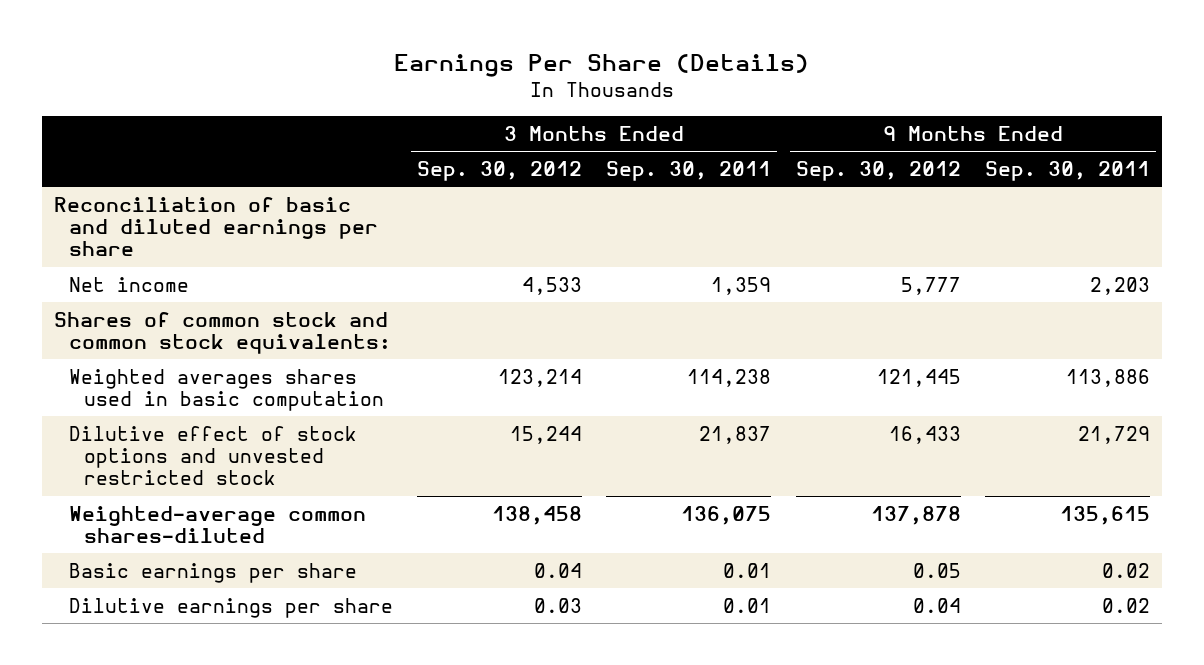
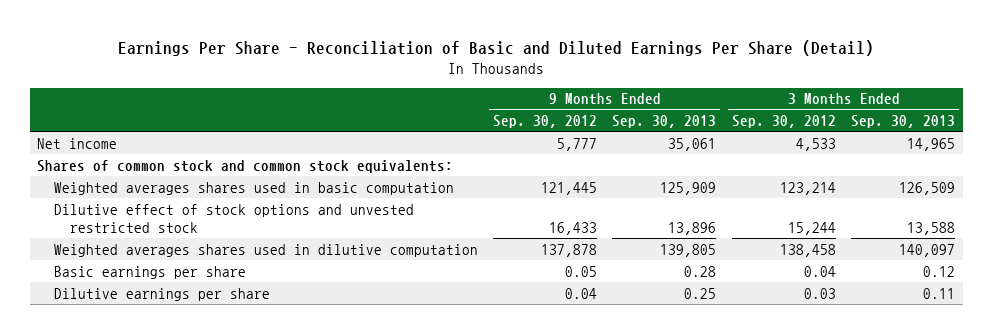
- Earnings Per Share (Details)
+ Earnings Per Share - Reconciliation of Basic and Diluted Earnings Per Share (Detail)
- | 3 Months Ended Sep. 30, 2012 | 3 Months Ended Sep. 30, 2011 | 9 Months Ended Sep. 30, 2012 | 9 Months Ended Sep. 30, 2011
+ | 9 Months Ended Sep. 30, 2012 | 9 Months Ended Sep. 30, 2013 | 3 Months Ended Sep. 30, 2012 | 3 Months Ended Sep. 30, 2013
- Reconciliation of basic and diluted earnings per share
- Weighted-average common shares-diluted | 138,458 | 136,075 | 137,878 | 135,615
+ Weighted averages shares used in dilutive computation | 137,878 | 139,805 | 138,458 | 140,097

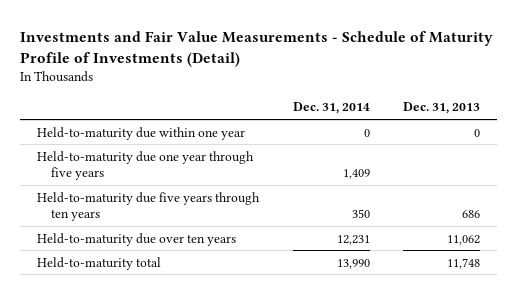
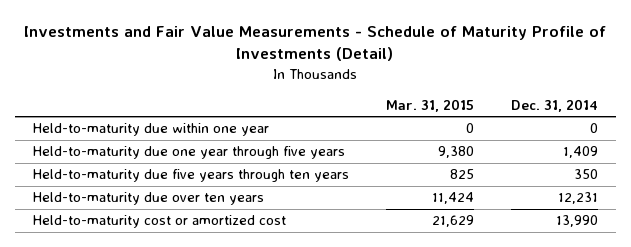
- | Dec. 31, 2014 | Dec. 31, 2013
+ | Mar. 31, 2015 | Dec. 31, 2014
- Held-to-maturity total | 13,990 | 11,748
+ Held-to-maturity cost or amortized cost | 21,629 | 13,990

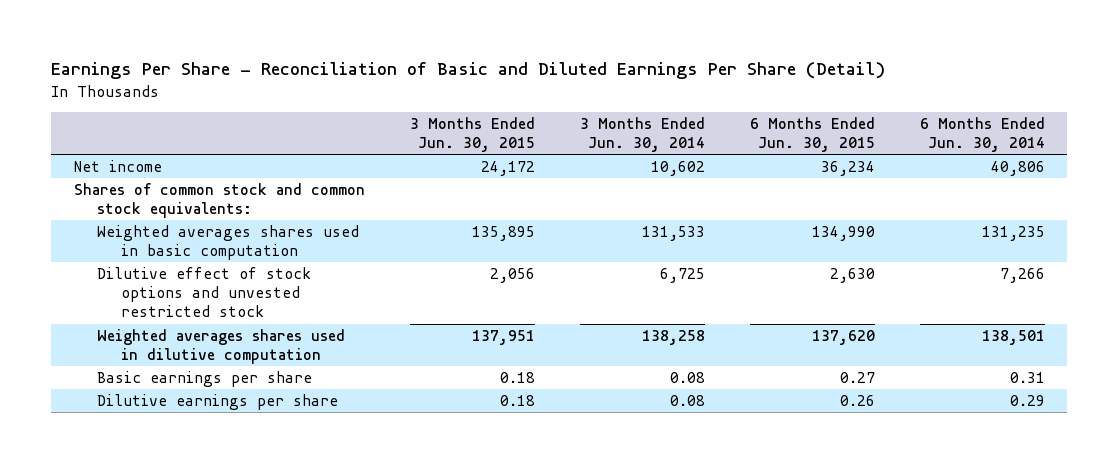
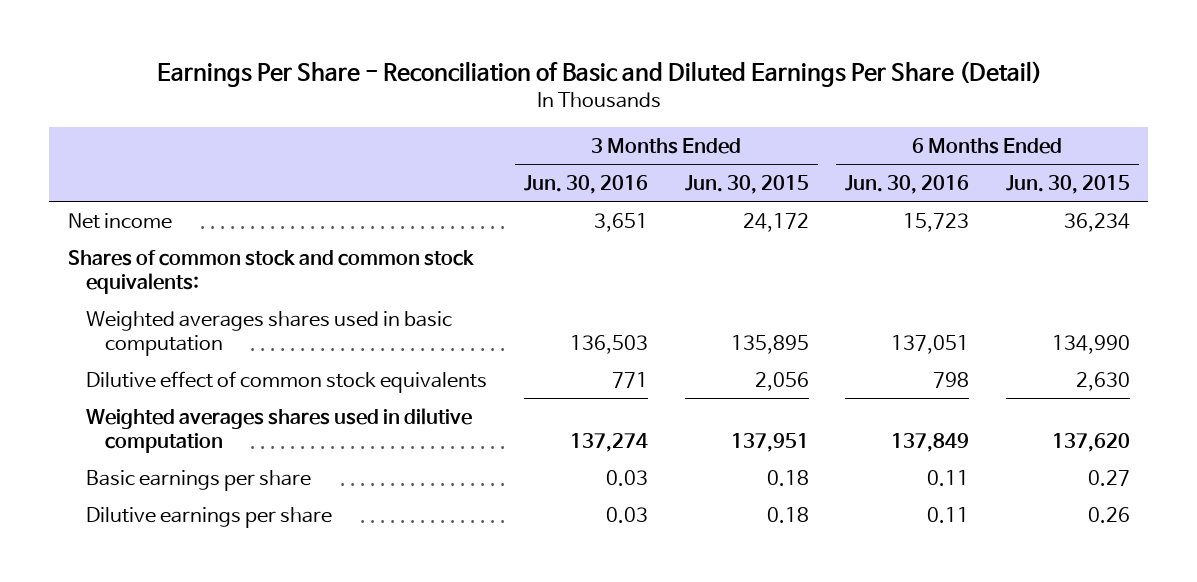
- | 3 Months Ended Jun. 30, 2015 | 3 Months Ended Jun. 30, 2014 | 6 Months Ended Jun. 30, 2015 | 6 Months Ended Jun. 30, 2014
+ | 3 Months Ended Jun. 30, 2016 | 3 Months Ended Jun. 30, 2015 | 6 Months Ended Jun. 30, 2016 | 6 Months Ended Jun. 30, 2015
- Dilutive effect of stock options and unvested restricted stock | 2,056 | 6,725 | 2,630 | 7,266
+ Dilutive effect of common stock equivalents | 771 | 2,056 | 798 | 2,630

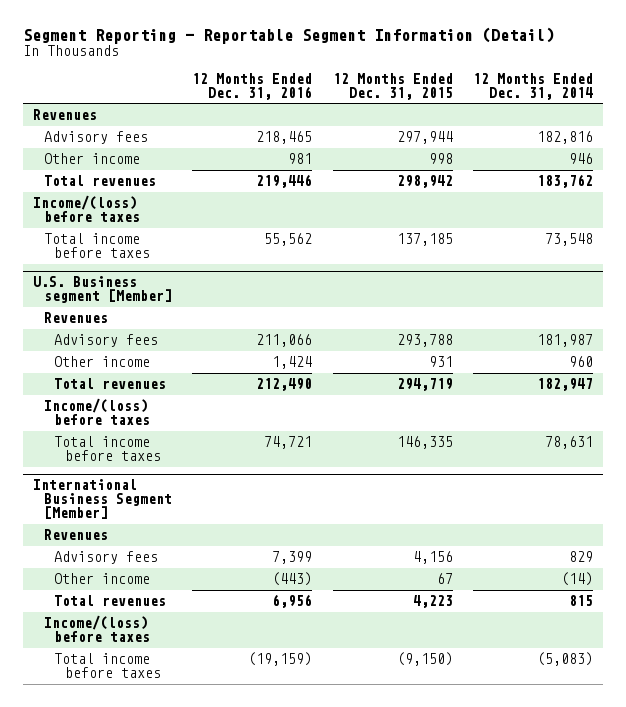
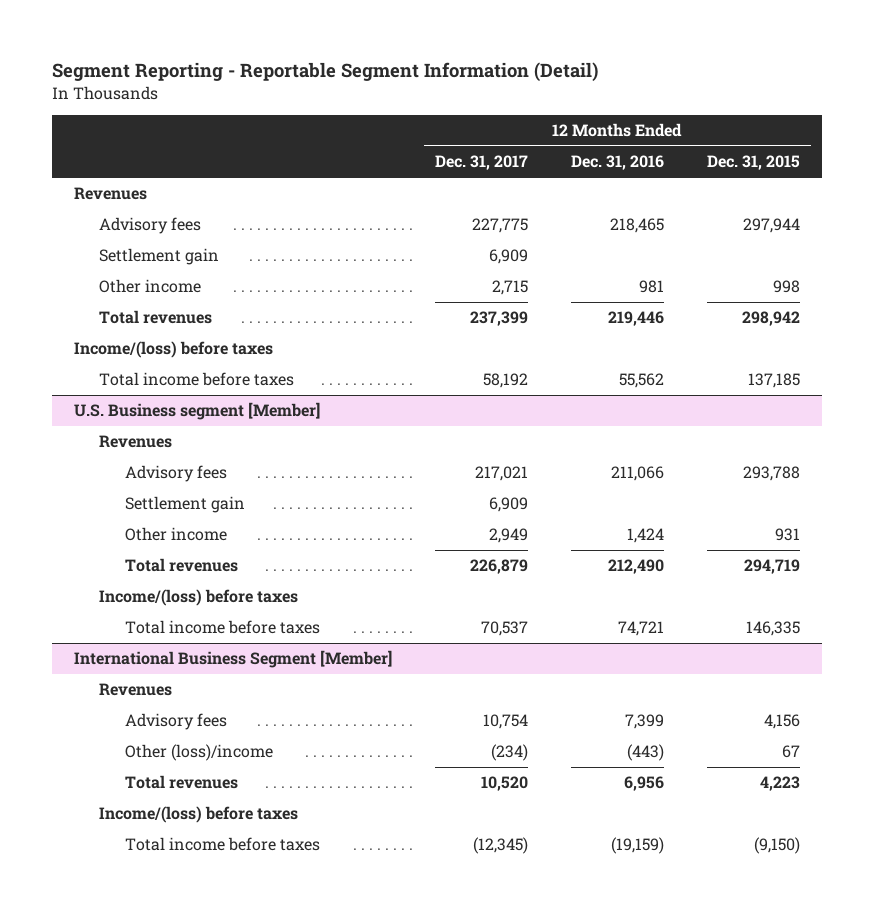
- | 12 Months Ended Dec. 31, 2016 | 12 Months Ended Dec. 31, 2015 | 12 Months Ended Dec. 31, 2014
+ | 12 Months Ended Dec. 31, 2017 | 12 Months Ended Dec. 31, 2016 | 12 Months Ended Dec. 31, 2015
+ Settlement gain | 6,909 | |
@ U.S. Business segment [Member]
+ Settlement gain | 6,909 | |
@ International Business Segment [Member]
- Other income | (443) | 67 | (14)
+ Other (loss)/income | (234) | (443) | 67

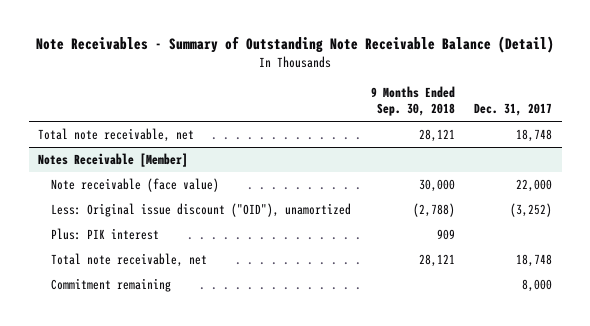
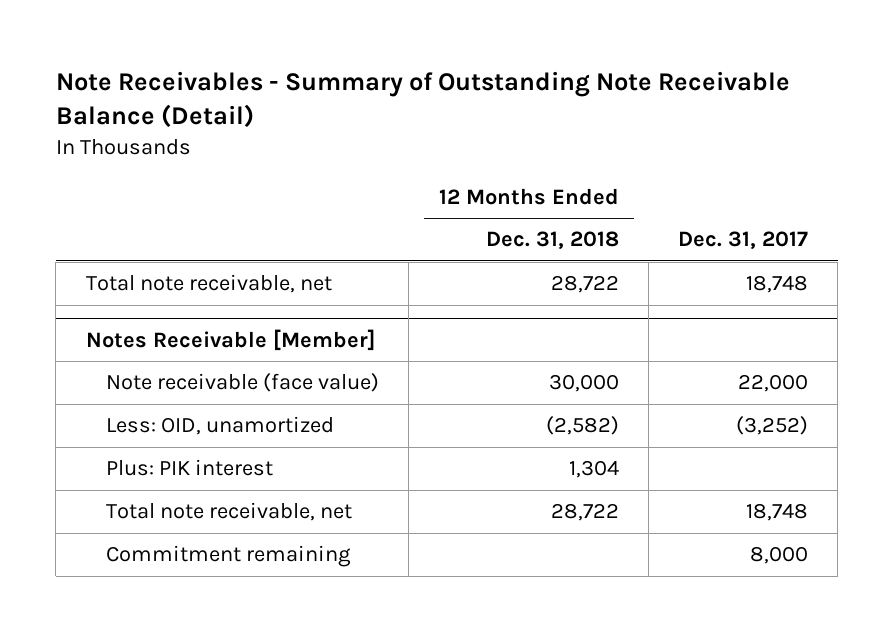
- | 9 Months Ended Sep. 30, 2018 | Dec. 31, 2017
+ | 12 Months Ended Dec. 31, 2018 | Dec. 31, 2017
@ Notes Receivable [Member]
- Less: Original issue discount ("OID"), unamortized | (2,788) | (3,252)
+ Less: OID, unamortized | (2,582) | (3,252)

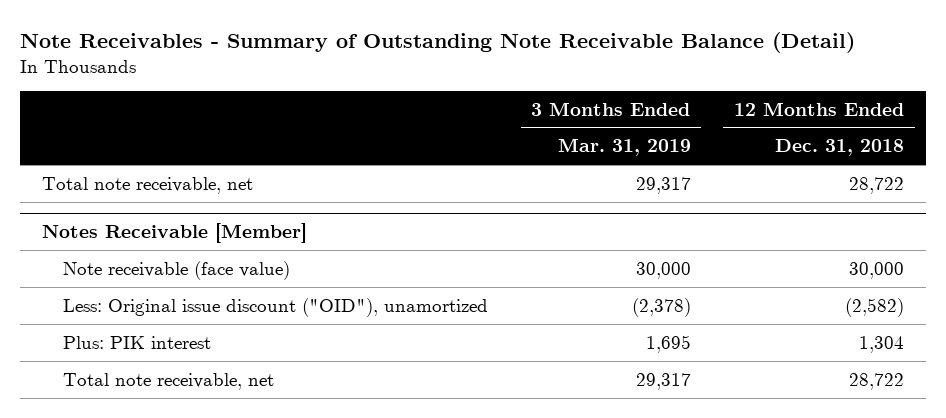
- | 12 Months Ended Dec. 31, 2018 | Dec. 31, 2017
+ | 3 Months Ended Mar. 31, 2019 | 12 Months Ended Dec. 31, 2018
@ Notes Receivable [Member]
- Less: OID, unamortized | (2,582) | (3,252)
+ Less: Original issue discount ("OID"), unamortized | (2,378) | (2,582)
- Commitment remaining | | 8,000

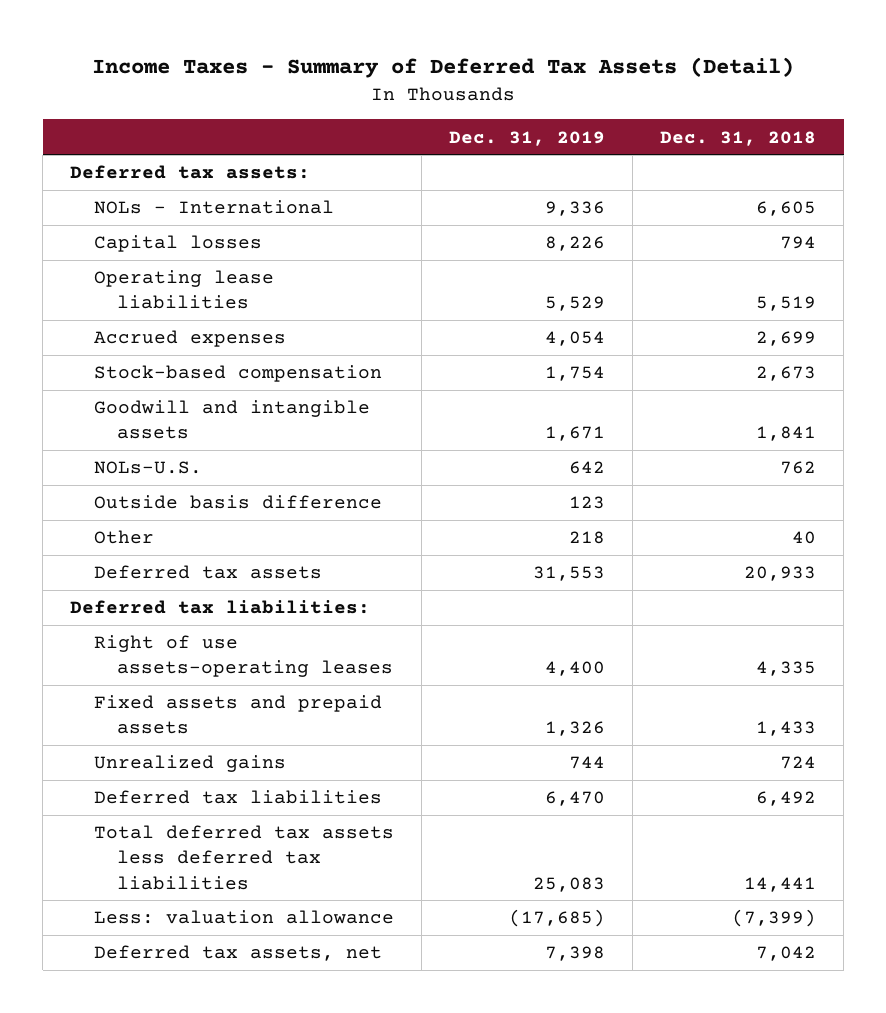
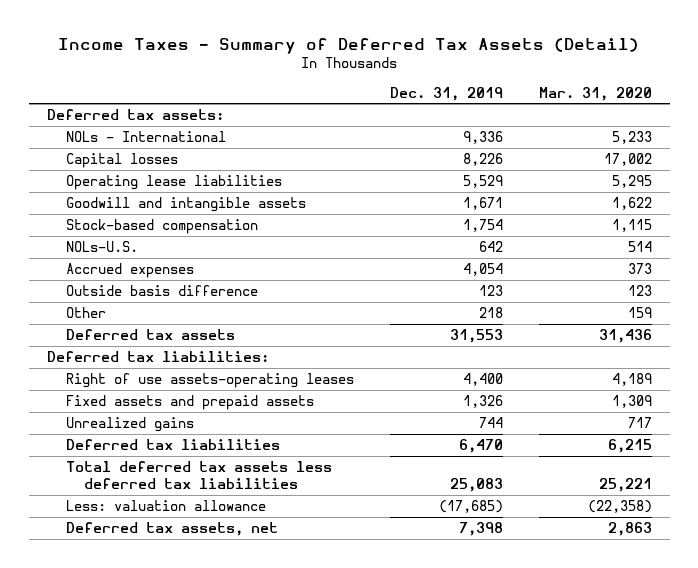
- | Dec. 31, 2019 | Dec. 31, 2018
+ | Dec. 31, 2019 | Mar. 31, 2020
moved down: Stock-based compensation | 1,754 | 1,115
moved down: Accrued expenses | 4,054 | 373

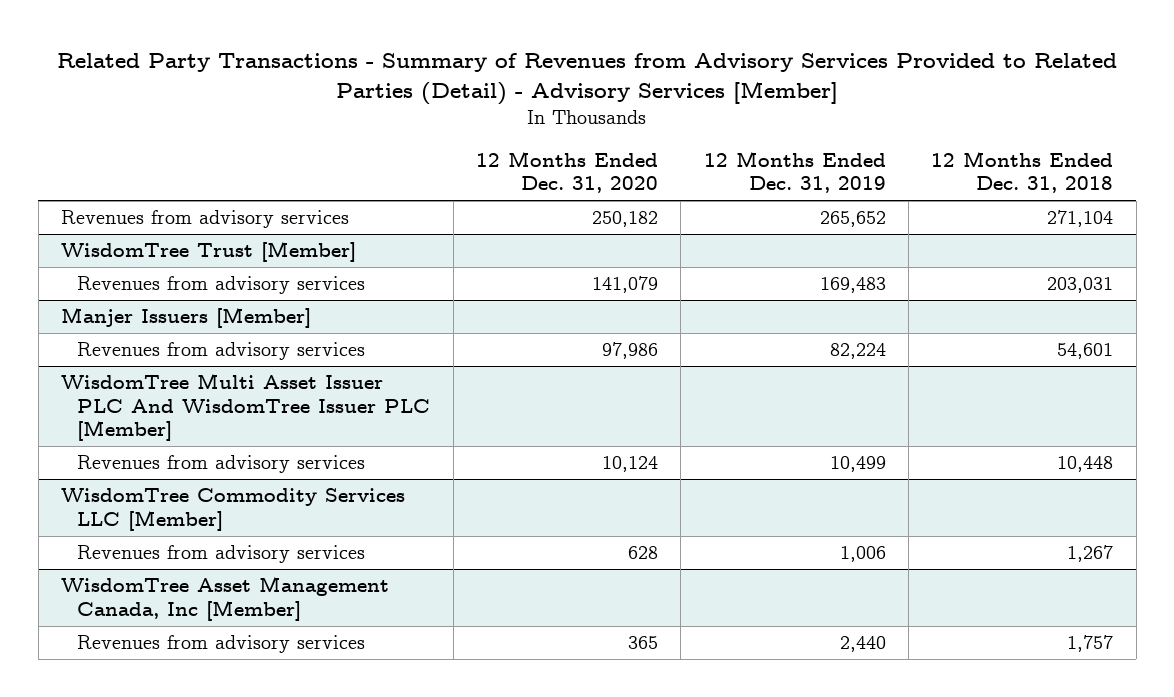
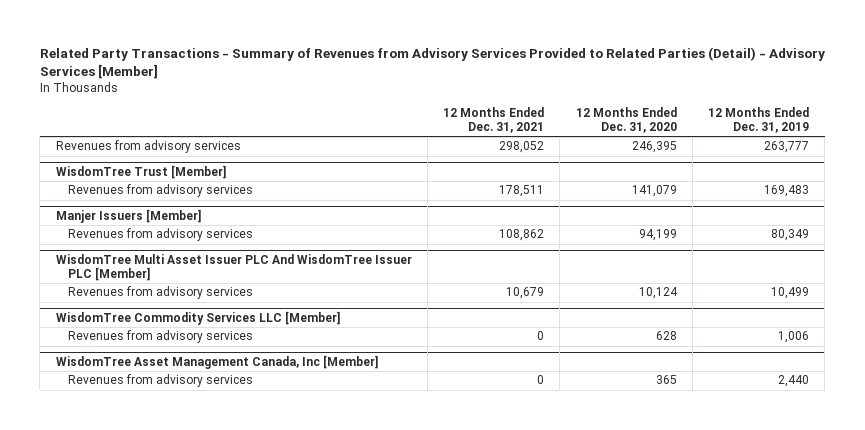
- | 12 Months Ended Dec. 31, 2020 | 12 Months Ended Dec. 31, 2019 | 12 Months Ended Dec. 31, 2018
+ | 12 Months Ended Dec. 31, 2021 | 12 Months Ended Dec. 31, 2020 | 12 Months Ended Dec. 31, 2019
- Revenues from advisory services | 250,182 | 265,652 | 271,104
+ Revenues from advisory services | 298,052 | 246,395 | 263,777
@ Manjer Issuers [Member]
- Revenues from advisory services | 97,986 | 82,224 | 54,601
+ Revenues from advisory services | 108,862 | 94,199 | 80,349

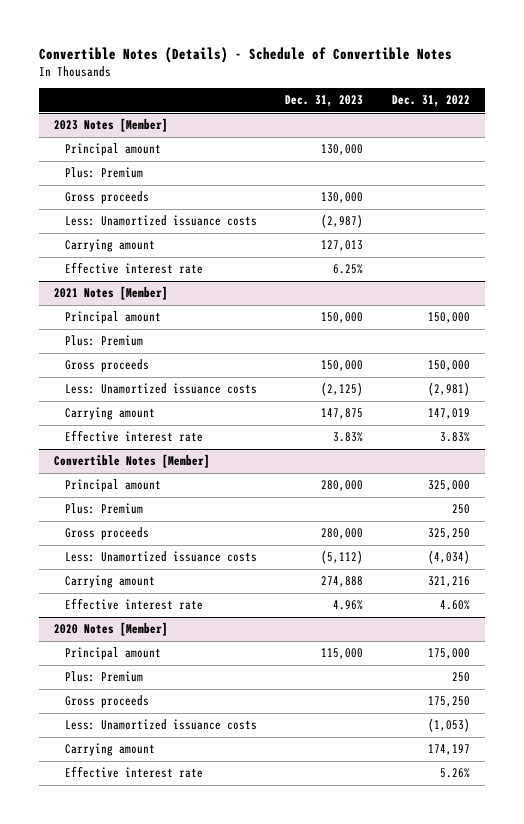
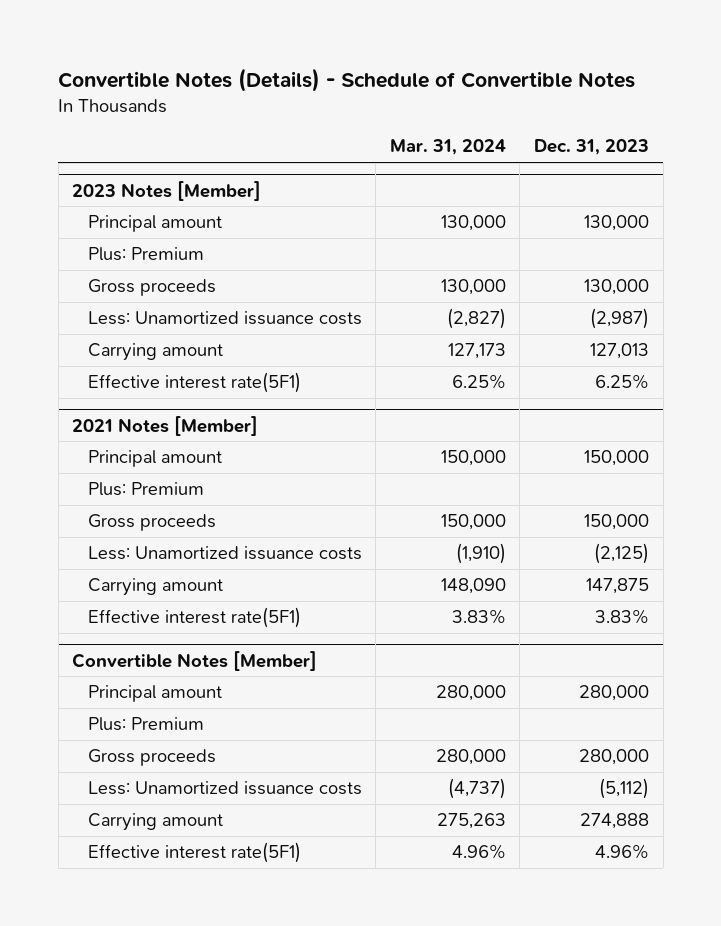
- | Dec. 31, 2023 | Dec. 31, 2022
+ | Mar. 31, 2024 | Dec. 31, 2023
@ 2023 Notes [Member]
- Effective interest rate | 6.25% |
+ Effective interest rate(5F1) | 6.25% | 6.25%
@ 2021 Notes [Member]
- Effective interest rate | 3.83% | 3.83%
+ Effective interest rate(5F1) | 3.83% | 3.83%
@ Convertible Notes [Member]
- Effective interest rate | 4.96% | 4.60%
- 2020 Notes [Member]
- Principal amount | 115,000 | 175,000
- Plus: Premium | | 250
- Gross proceeds | | 175,250
- Less: Unamortized issuance costs | | (1,053)
- Carrying amount | | 174,197
- Effective interest rate | | 5.26%
@ Convertible Notes [Member]
+ Effective interest rate(5F1) | 4.96% | 4.96%

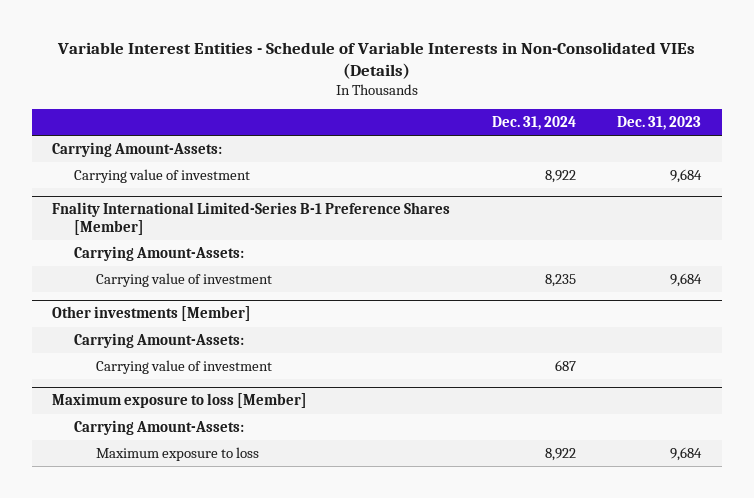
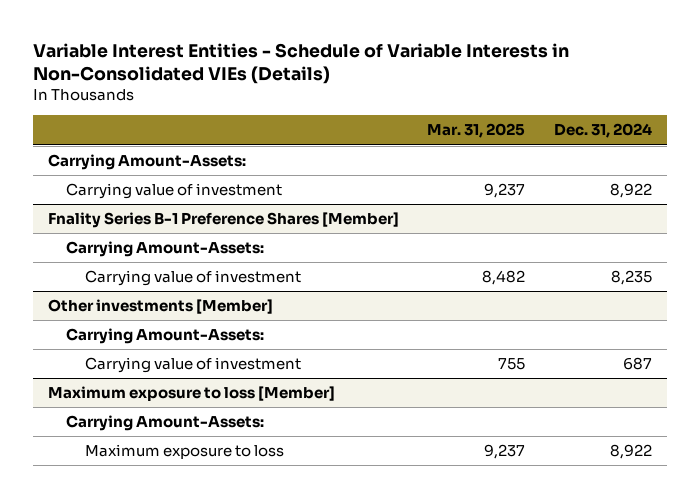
- | Dec. 31, 2024 | Dec. 31, 2023
+ | Mar. 31, 2025 | Dec. 31, 2024
- Fnality International Limited-Series B-1 Preference Shares [Member]
+ Fnality Series B-1 Preference Shares [Member]

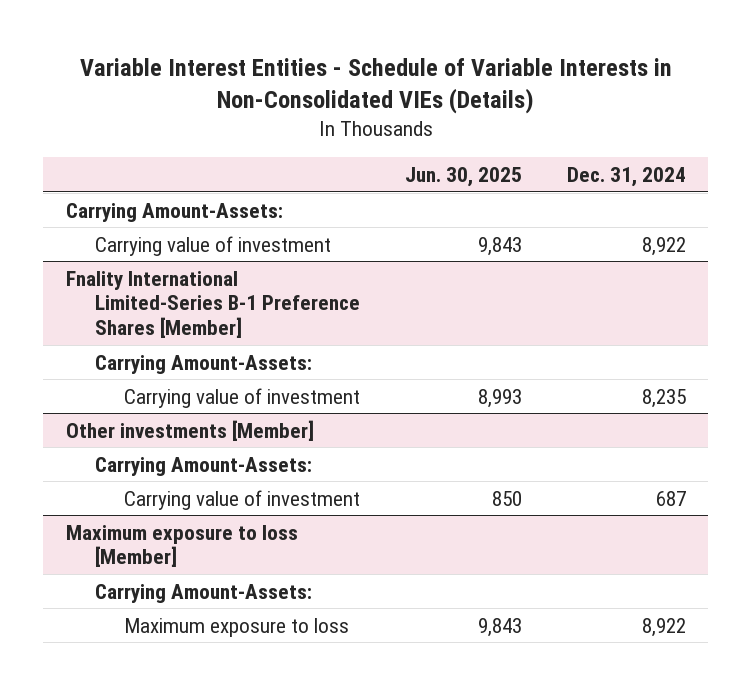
- | Mar. 31, 2025 | Dec. 31, 2024
+ | Jun. 30, 2025 | Dec. 31, 2024
- Fnality Series B-1 Preference Shares [Member]
+ Fnality International Limited-Series B-1 Preference Shares [Member]

